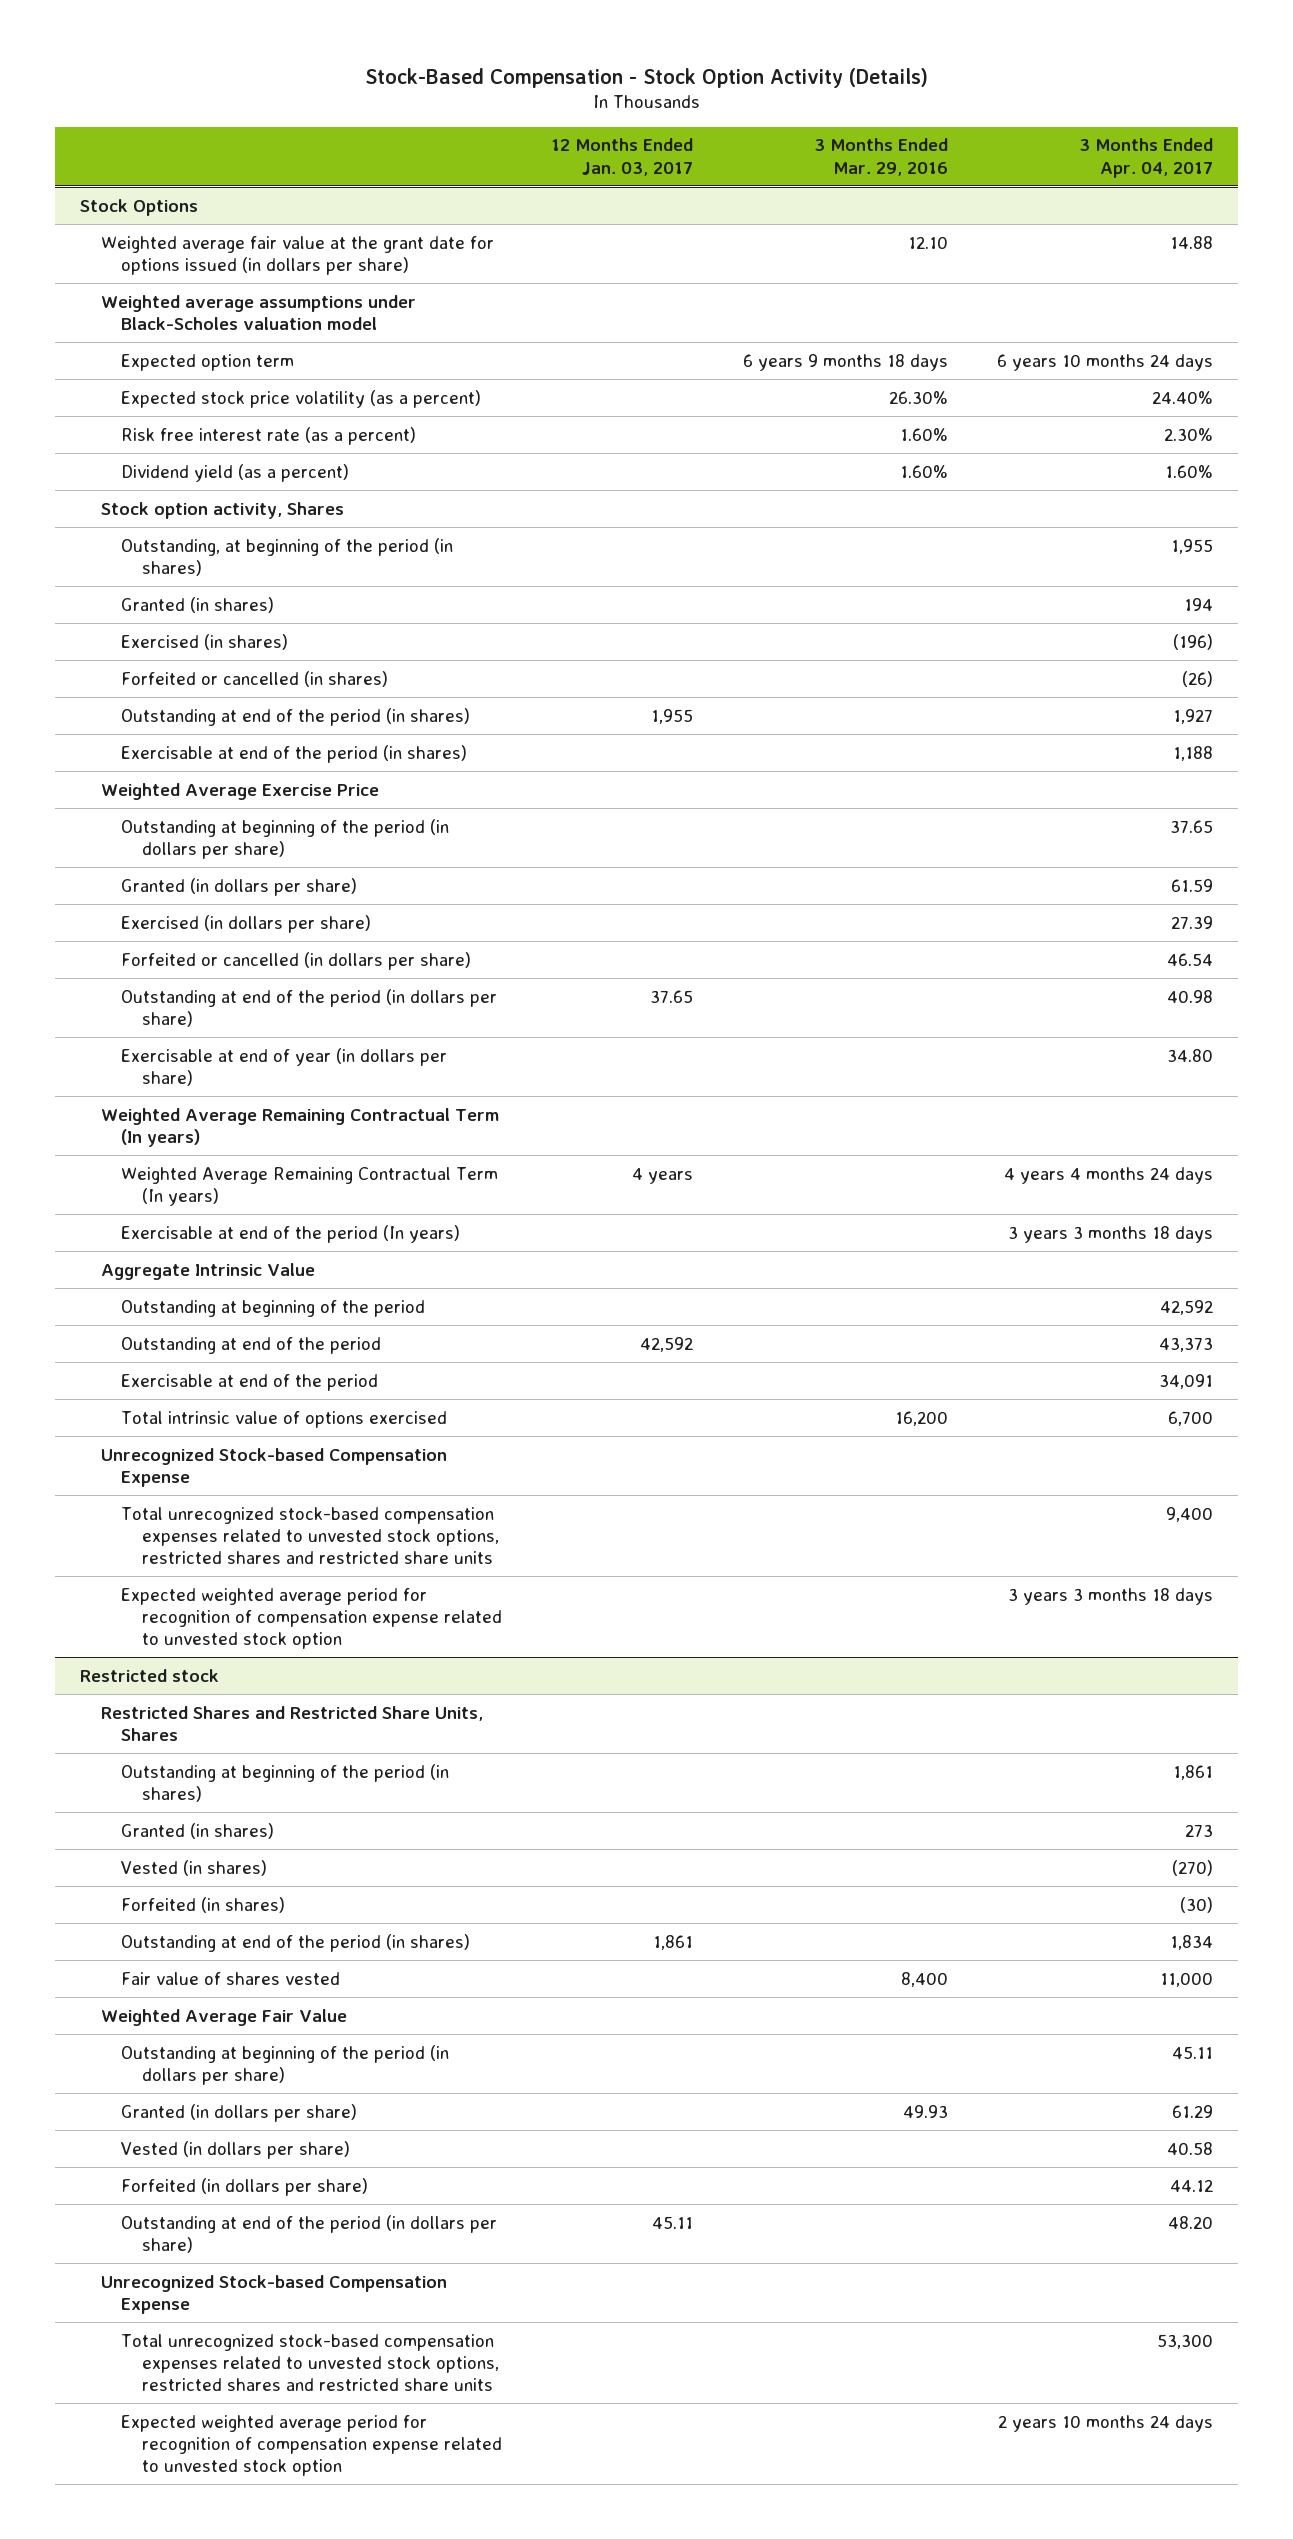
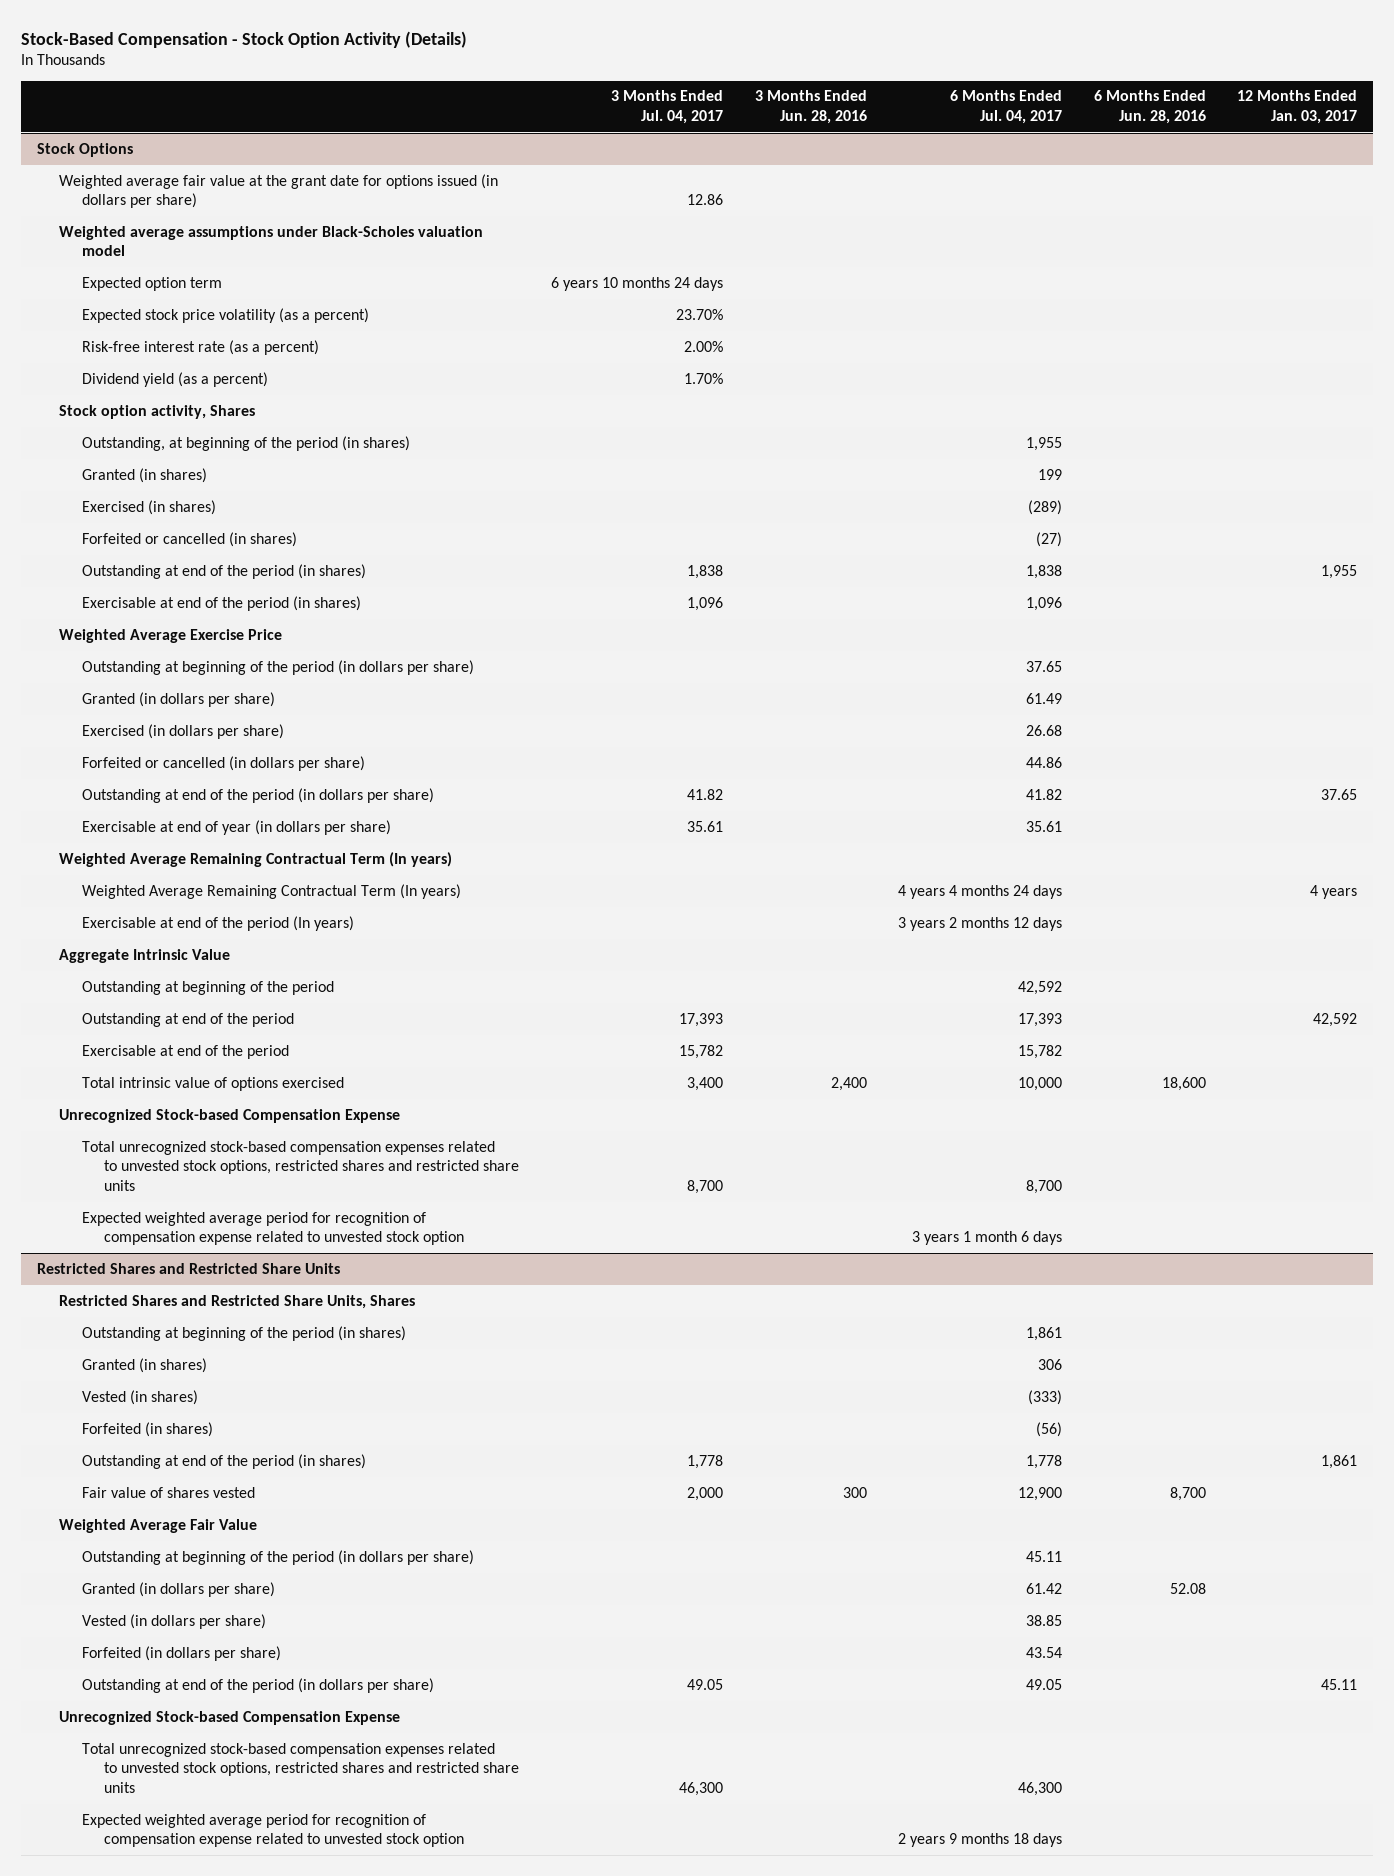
- | 12 Months Ended Jan. 03, 2017 | 3 Months Ended Mar. 29, 2016 | 3 Months Ended Apr. 04, 2017
+ | 3 Months Ended Jul. 04, 2017 | 3 Months Ended Jun. 28, 2016 | 6 Months Ended Jul. 04, 2017 | 6 Months Ended Jun. 28, 2016 | 12 Months Ended Jan. 03, 2017
@ Stock Options
- Risk free interest rate (as a percent) | | 1.60% | 2.30%
+ Risk-free interest rate (as a percent) | 2.00% | | | |
- Restricted stock
+ Restricted Shares and Restricted Share Units

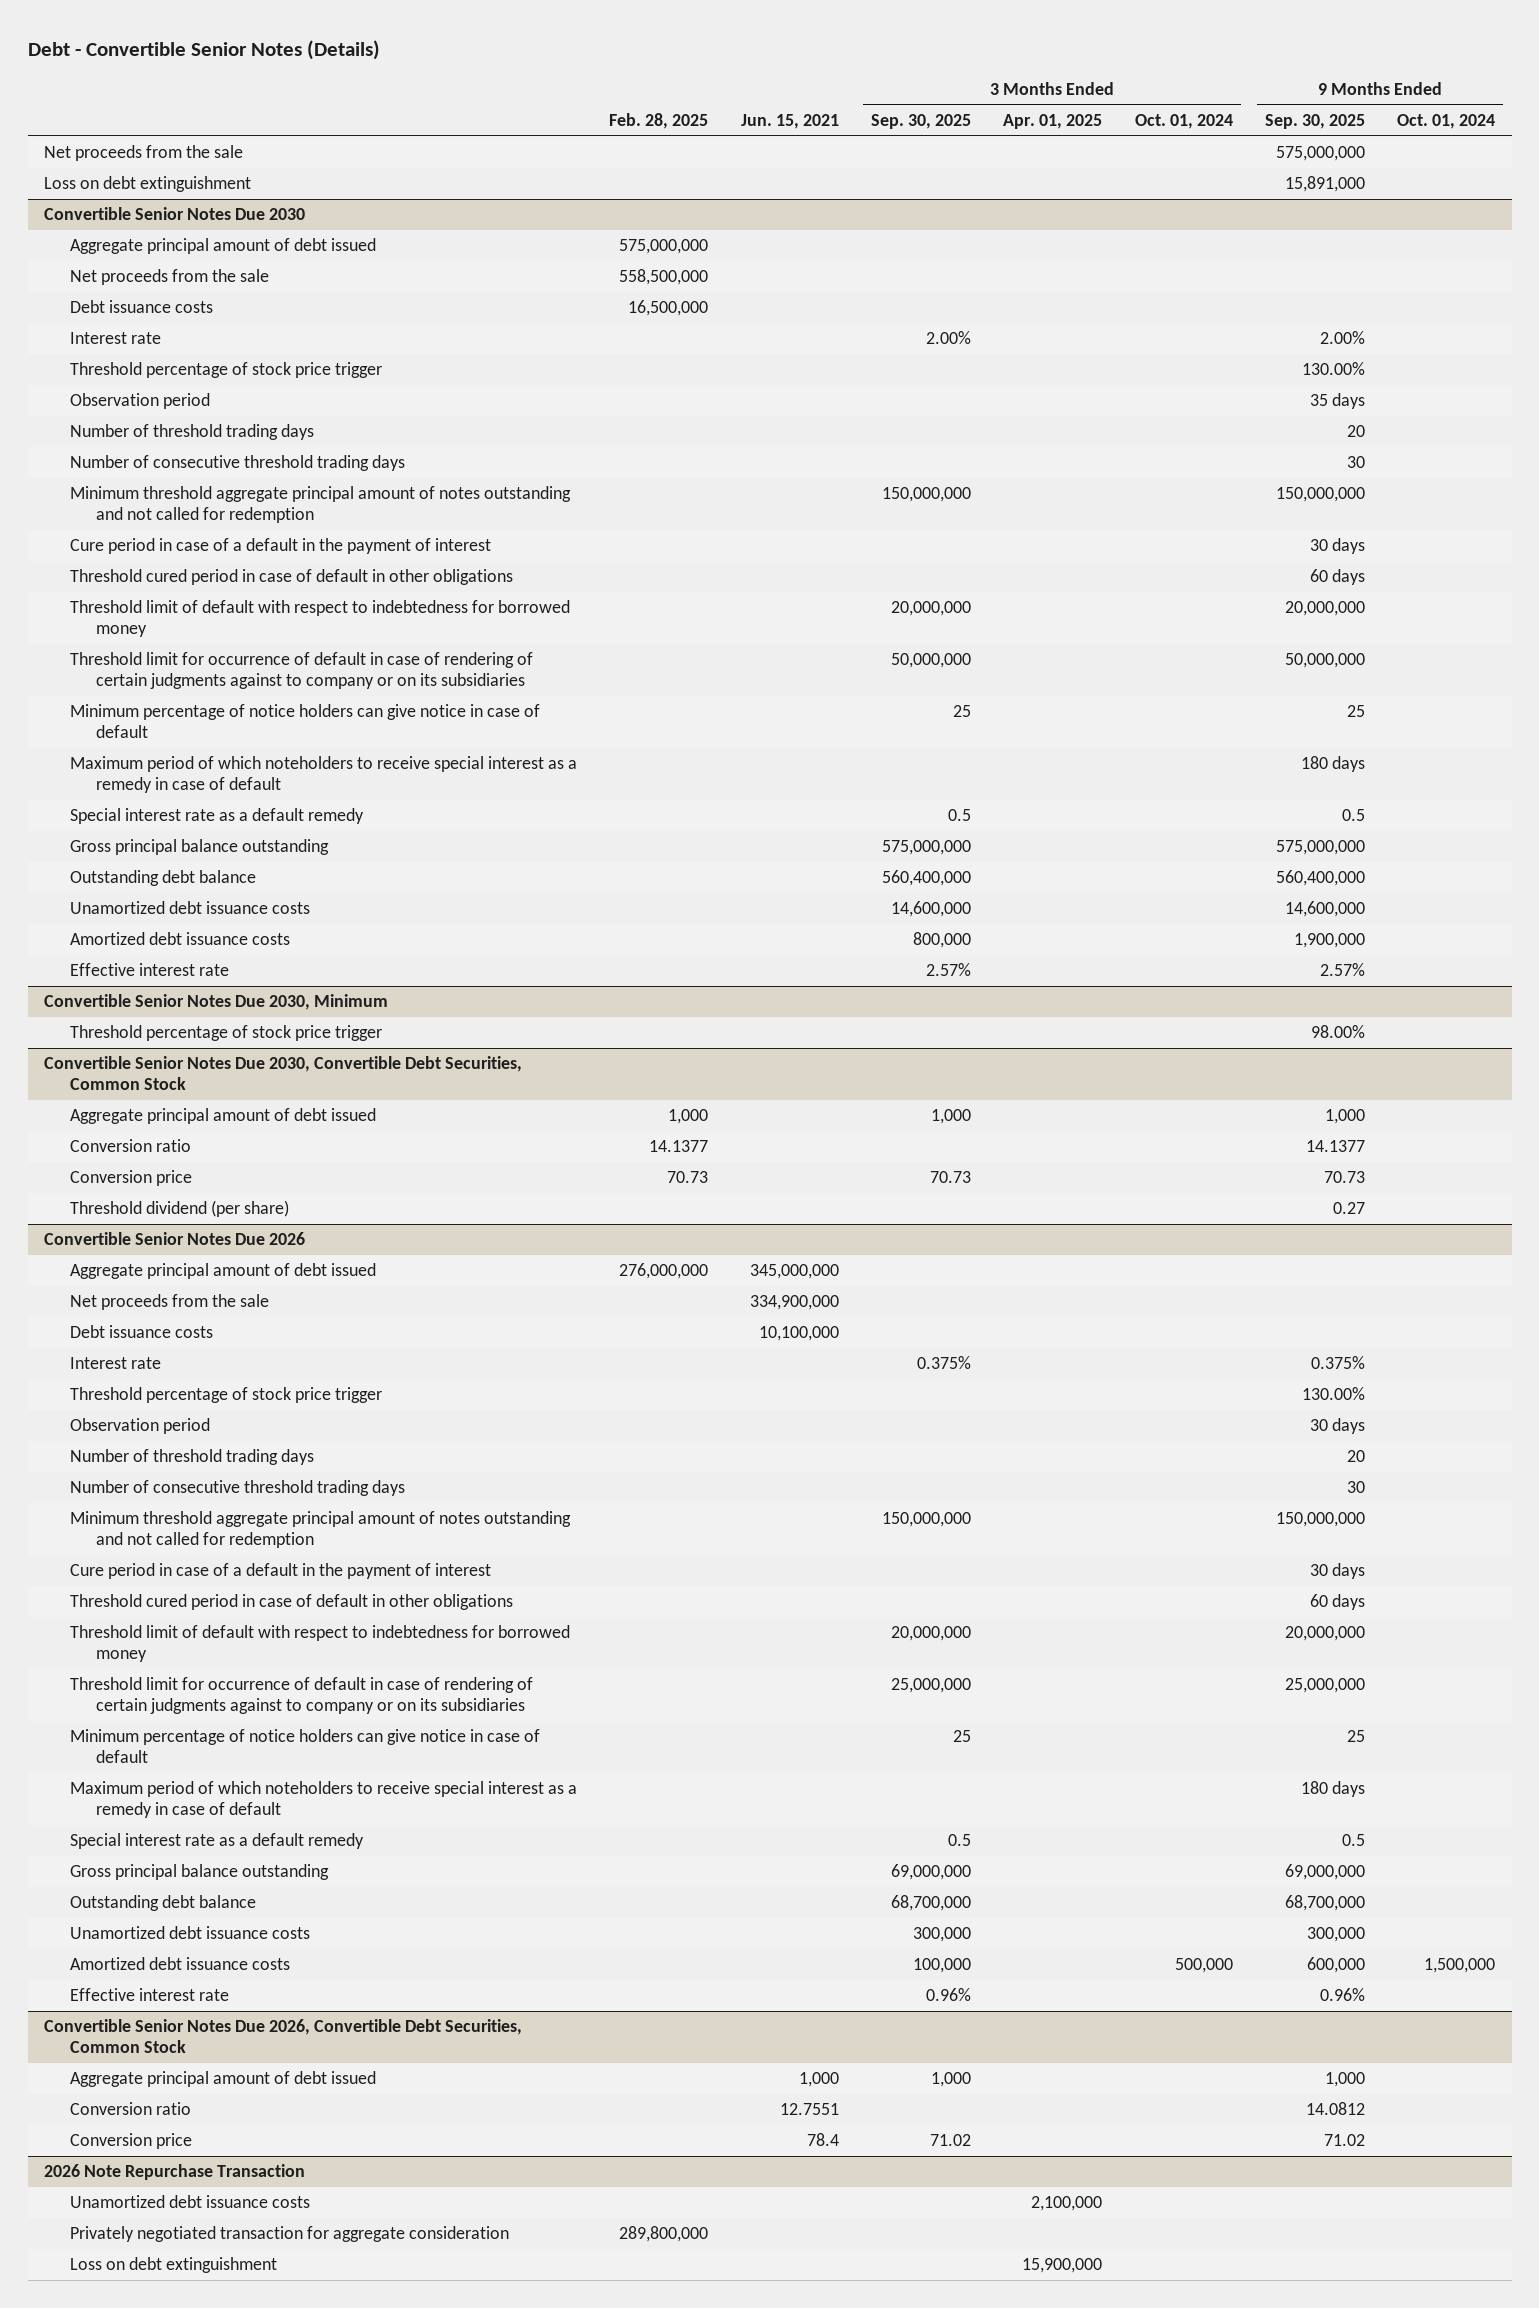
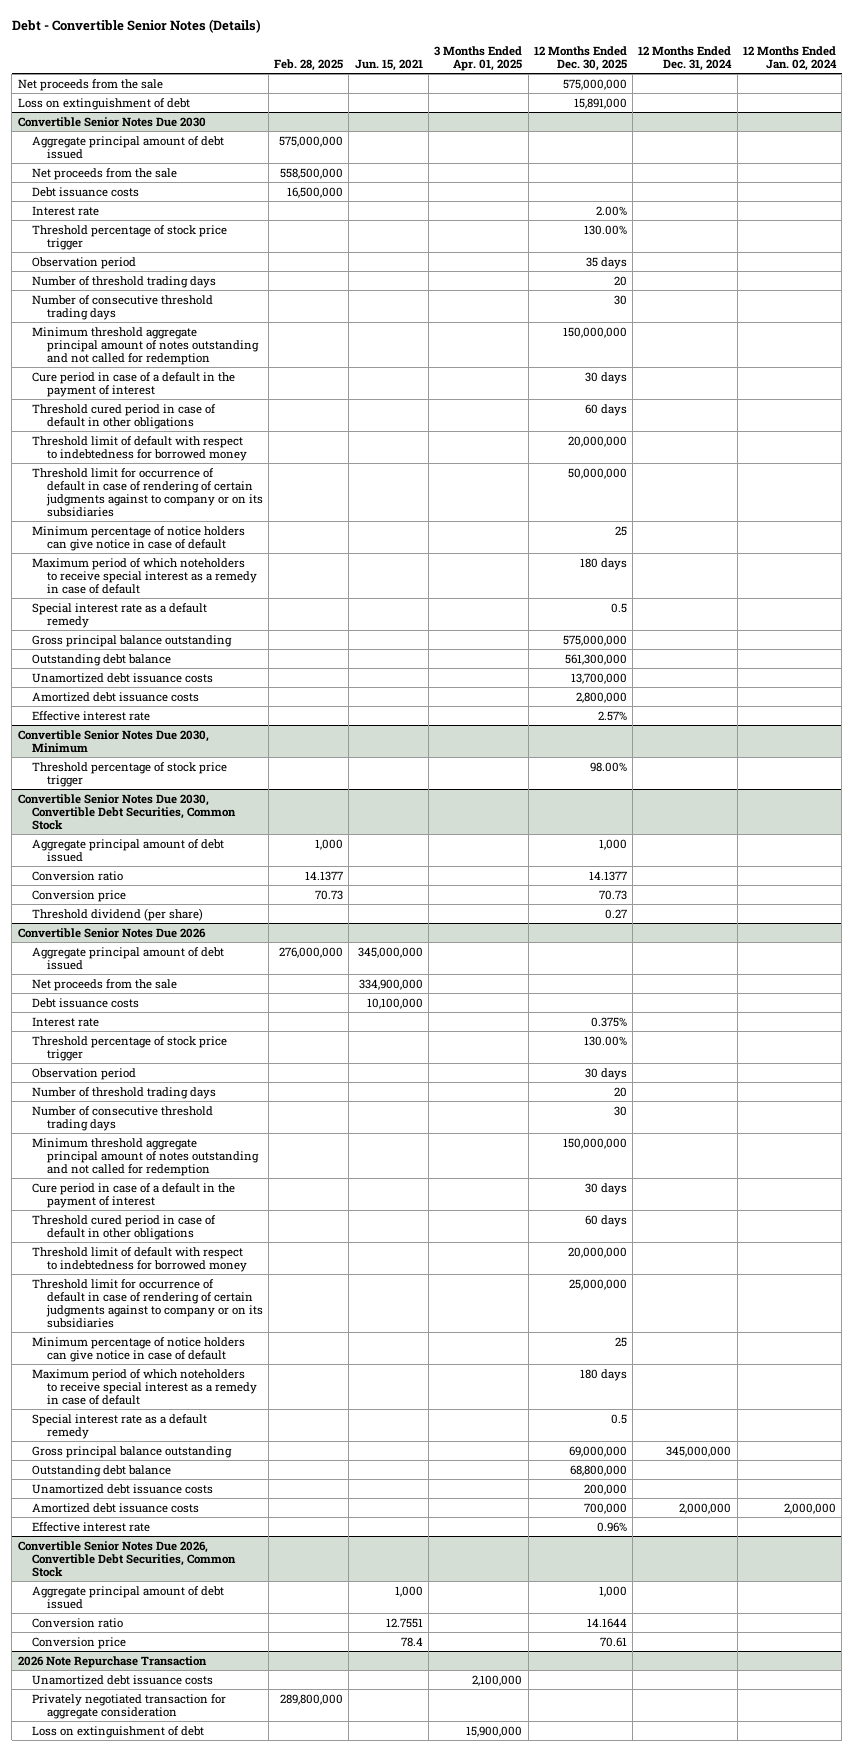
- | Feb. 28, 2025 | Jun. 15, 2021 | 3 Months Ended Sep. 30, 2025 | 3 Months Ended Apr. 01, 2025 | 3 Months Ended Oct. 01, 2024 | 9 Months Ended Sep. 30, 2025 | 9 Months Ended Oct. 01, 2024
+ | Feb. 28, 2025 | Jun. 15, 2021 | 3 Months Ended Apr. 01, 2025 | 12 Months Ended Dec. 30, 2025 | 12 Months Ended Dec. 31, 2024 | 12 Months Ended Jan. 02, 2024
- Loss on debt extinguishment | | | | | | 15,891,000 |
+ Loss on extinguishment of debt | | | | 15,891,000 | |
@ 2026 Note Repurchase Transaction
- Loss on debt extinguishment | | | | 15,900,000 | | |
+ Loss on extinguishment of debt | | | 15,900,000 | | |

